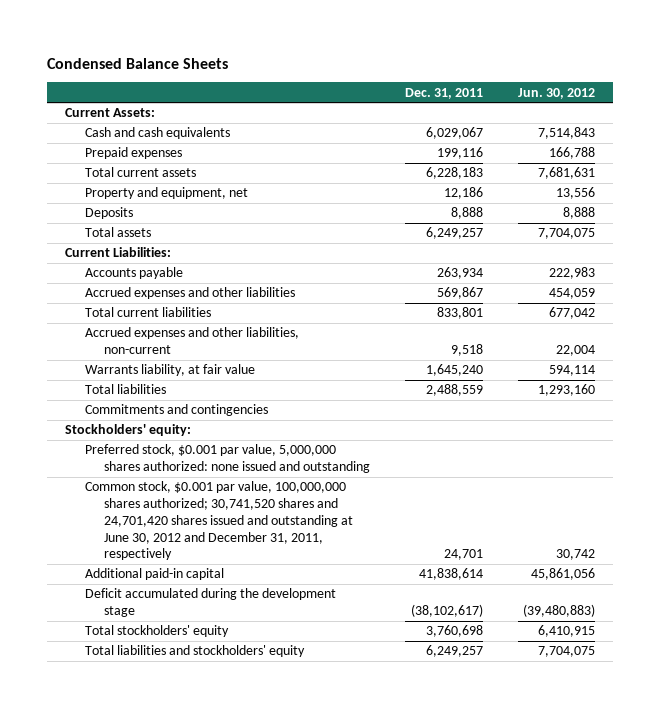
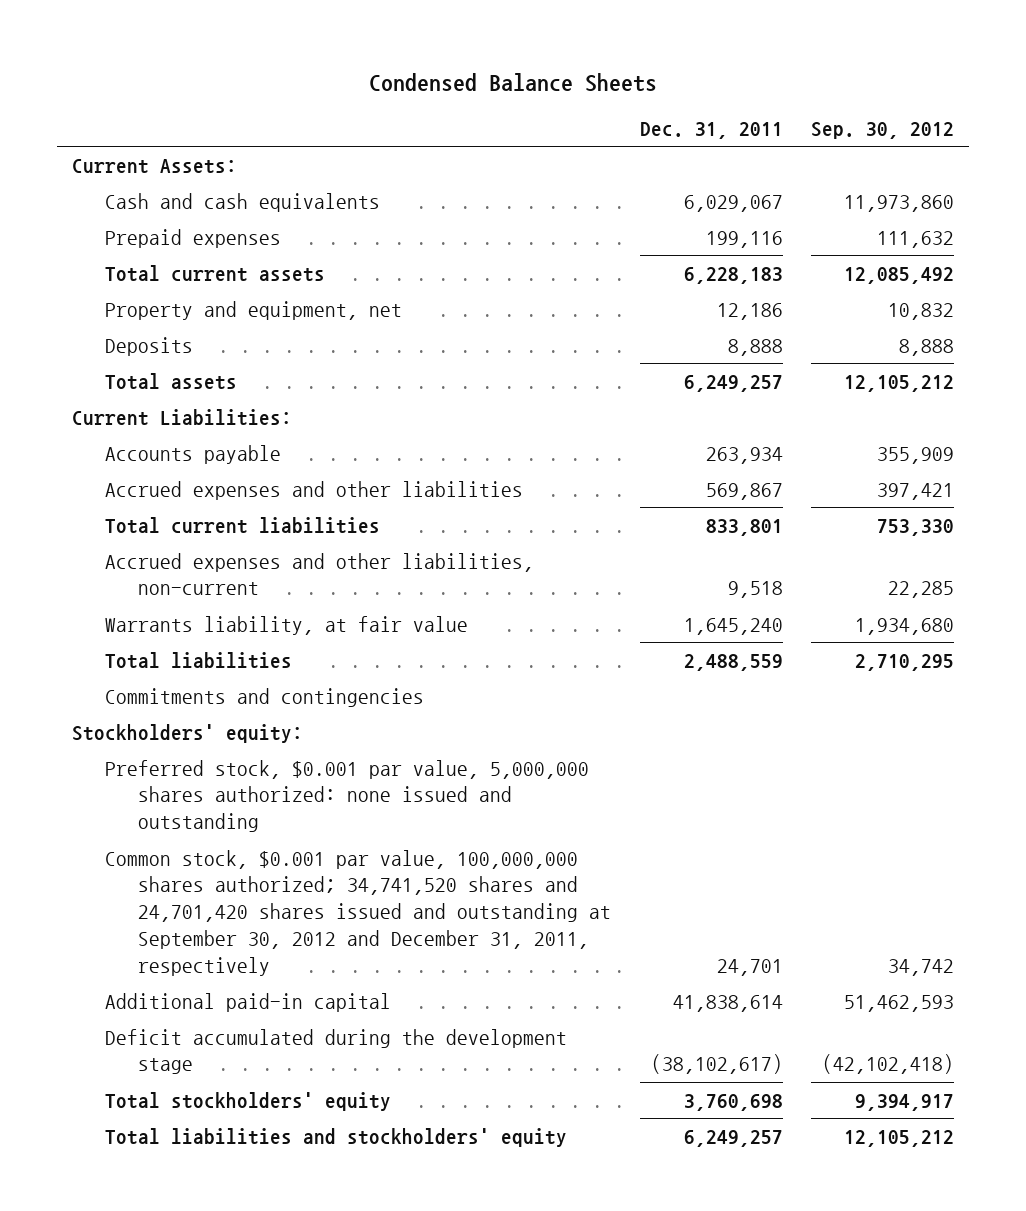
- | Dec. 31, 2011 | Jun. 30, 2012
+ | Dec. 31, 2011 | Sep. 30, 2012
- Common stock, $0.001 par value, 100,000,000 shares authorized; 30,741,520 shares and 24,701,420 shares issued and outstanding at June 30, 2012 and December 31, 2011, respectively | 24,701 | 30,742
+ Common stock, $0.001 par value, 100,000,000 shares authorized; 34,741,520 shares and 24,701,420 shares issued and outstanding at September 30, 2012 and December 31, 2011, respectively | 24,701 | 34,742

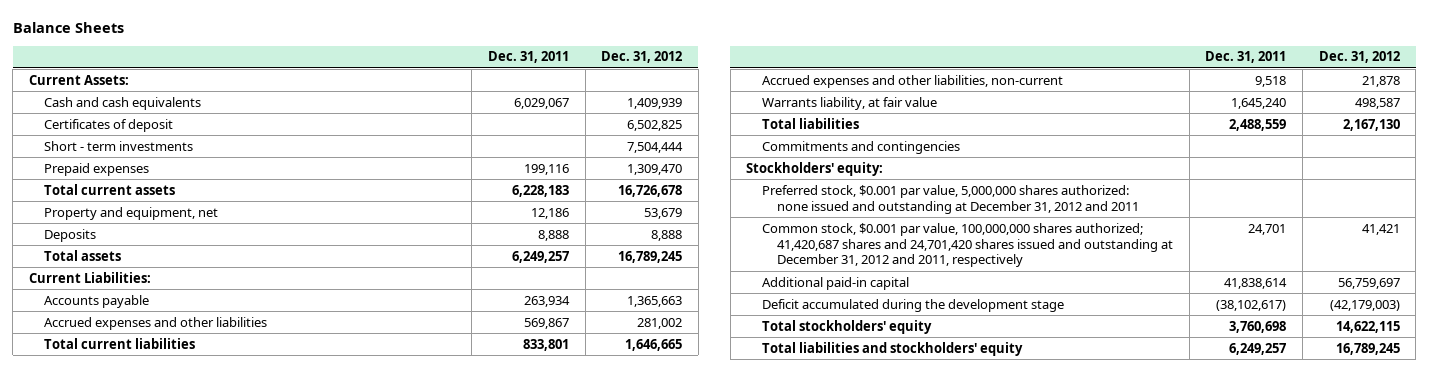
- Condensed Balance Sheets
+ Balance Sheets
- | Dec. 31, 2011 | Sep. 30, 2012
+ | Dec. 31, 2011 | Dec. 31, 2012
+ Certificates of deposit | | 6,502,825
+ Short - term investments | | 7,504,444
- Preferred stock, $0.001 par value, 5,000,000 shares authorized: none issued and outstanding
- Common stock, $0.001 par value, 100,000,000 shares authorized; 34,741,520 shares and 24,701,420 shares issued and outstanding at September 30, 2012 and December 31, 2011, respectively | 24,701 | 34,742
+ Preferred stock, $0.001 par value, 5,000,000 shares authorized: none issued and outstanding at December 31, 2012 and 2011
+ Common stock, $0.001 par value, 100,000,000 shares authorized; 41,420,687 shares and 24,701,420 shares issued and outstanding at December 31, 2012 and 2011, respectively | 24,701 | 41,421

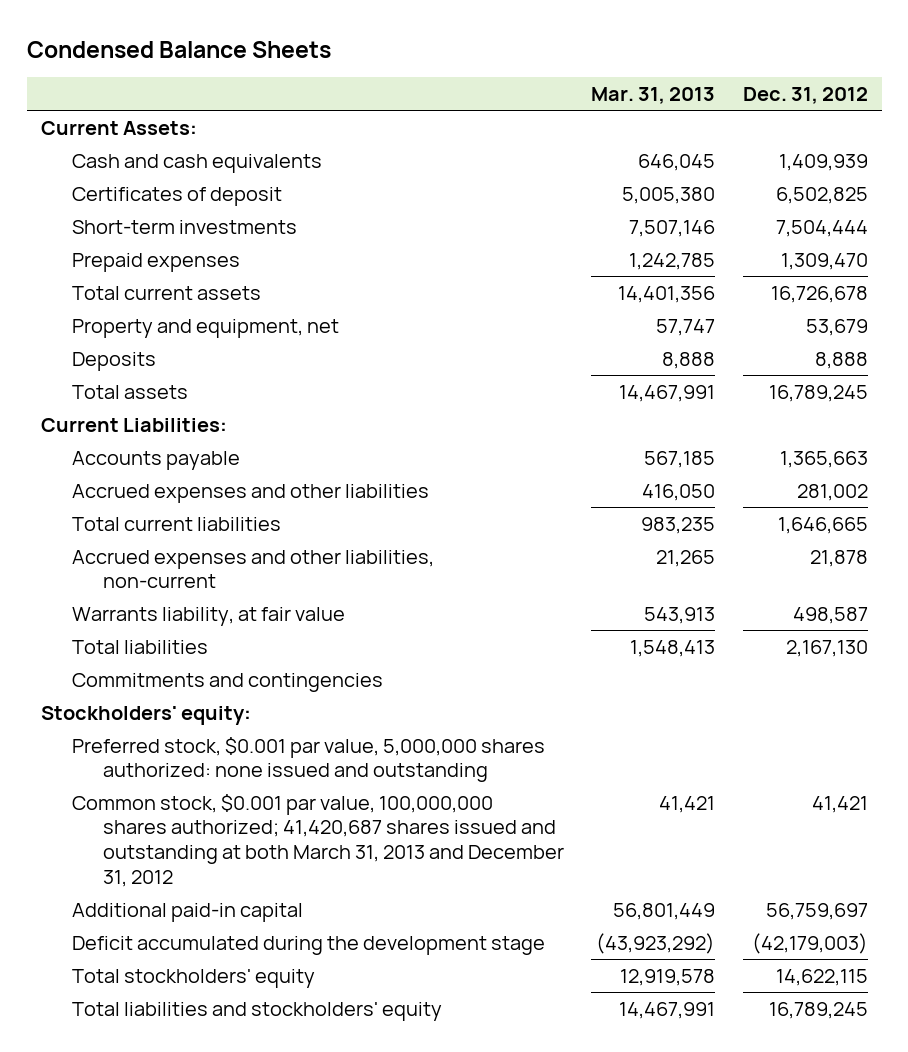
- Balance Sheets
+ Condensed Balance Sheets
- | Dec. 31, 2011 | Dec. 31, 2012
+ | Mar. 31, 2013 | Dec. 31, 2012
- Short - term investments | | 7,504,444
+ Short-term investments | 7,507,146 | 7,504,444
- Preferred stock, $0.001 par value, 5,000,000 shares authorized: none issued and outstanding at December 31, 2012 and 2011
- Common stock, $0.001 par value, 100,000,000 shares authorized; 41,420,687 shares and 24,701,420 shares issued and outstanding at December 31, 2012 and 2011, respectively | 24,701 | 41,421
+ Preferred stock, $0.001 par value, 5,000,000 shares authorized: none issued and outstanding
+ Common stock, $0.001 par value, 100,000,000 shares authorized; 41,420,687 shares issued and outstanding at both March 31, 2013 and December 31, 2012 | 41,421 | 41,421

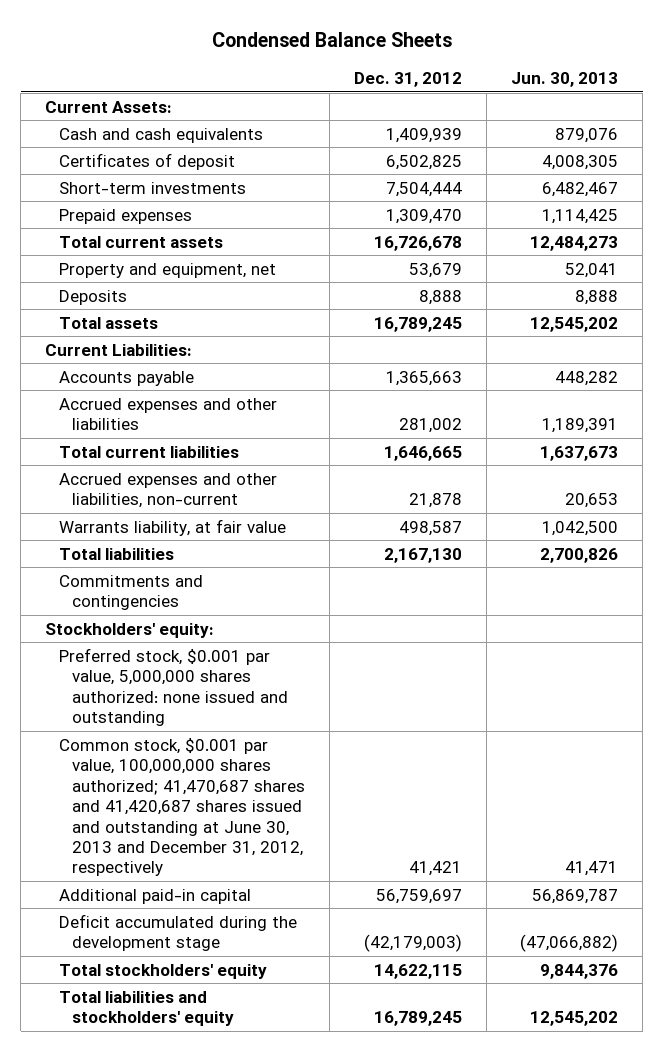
- | Mar. 31, 2013 | Dec. 31, 2012
+ | Dec. 31, 2012 | Jun. 30, 2013
- Common stock, $0.001 par value, 100,000,000 shares authorized; 41,420,687 shares issued and outstanding at both March 31, 2013 and December 31, 2012 | 41,421 | 41,421
+ Common stock, $0.001 par value, 100,000,000 shares authorized; 41,470,687 shares and 41,420,687 shares issued and outstanding at June 30, 2013 and December 31, 2012, respectively | 41,421 | 41,471

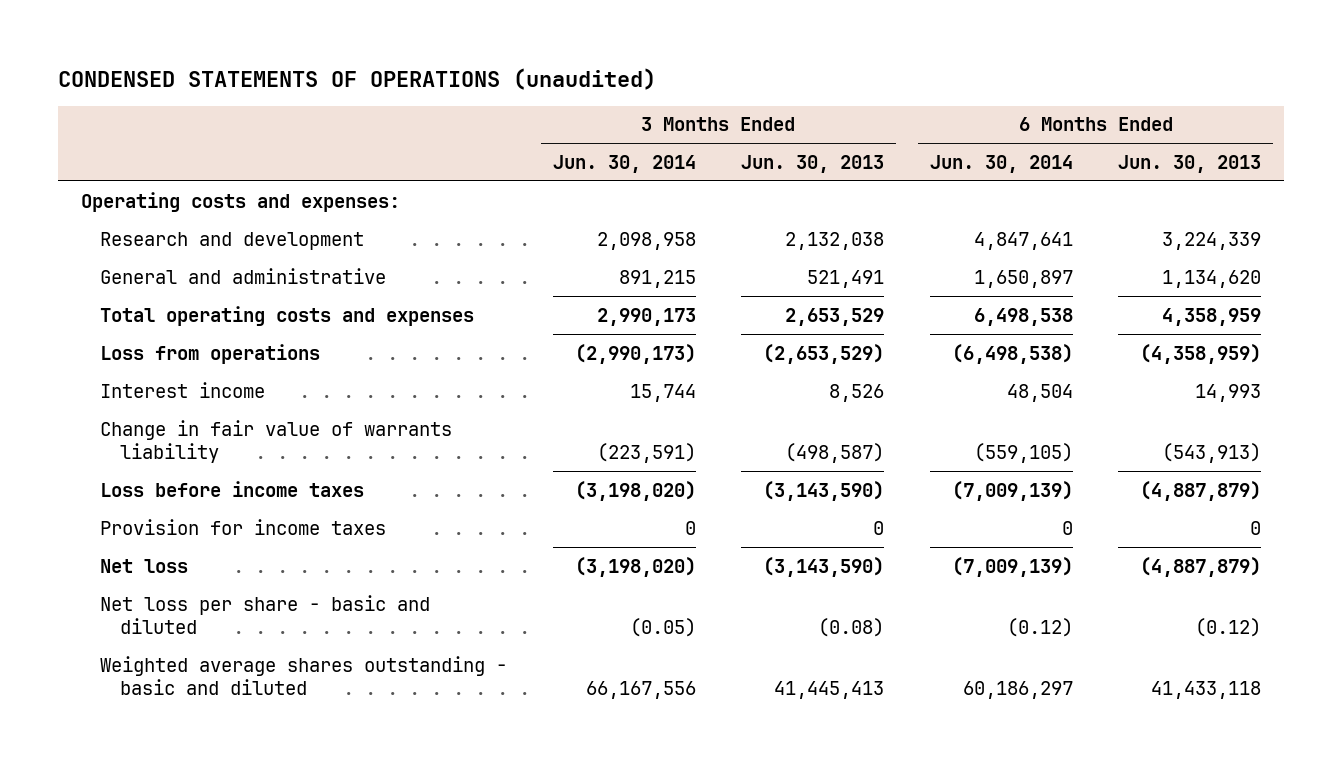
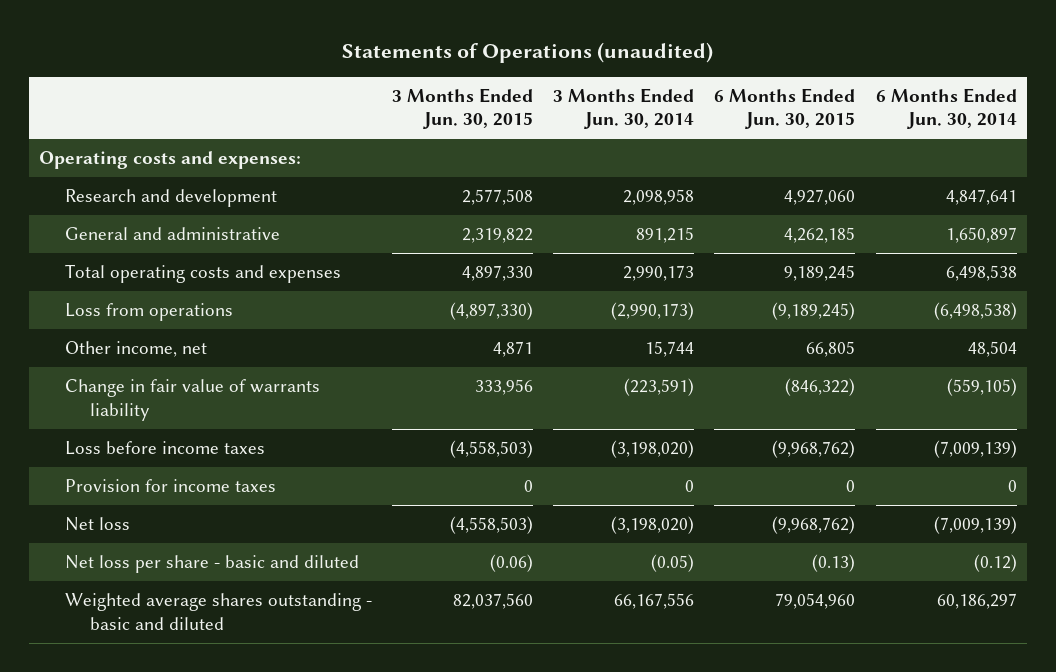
- CONDENSED STATEMENTS OF OPERATIONS (unaudited)
+ Statements of Operations (unaudited)
- | 3 Months Ended Jun. 30, 2014 | 3 Months Ended Jun. 30, 2013 | 6 Months Ended Jun. 30, 2014 | 6 Months Ended Jun. 30, 2013
+ | 3 Months Ended Jun. 30, 2015 | 3 Months Ended Jun. 30, 2014 | 6 Months Ended Jun. 30, 2015 | 6 Months Ended Jun. 30, 2014
- Interest income | 15,744 | 8,526 | 48,504 | 14,993
+ Other income, net | 4,871 | 15,744 | 66,805 | 48,504

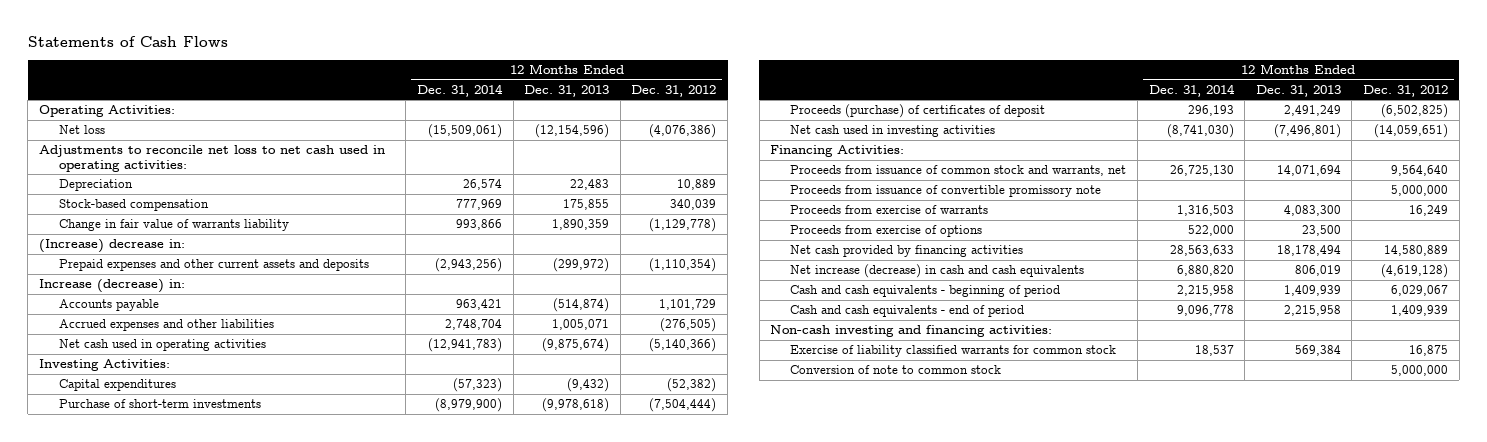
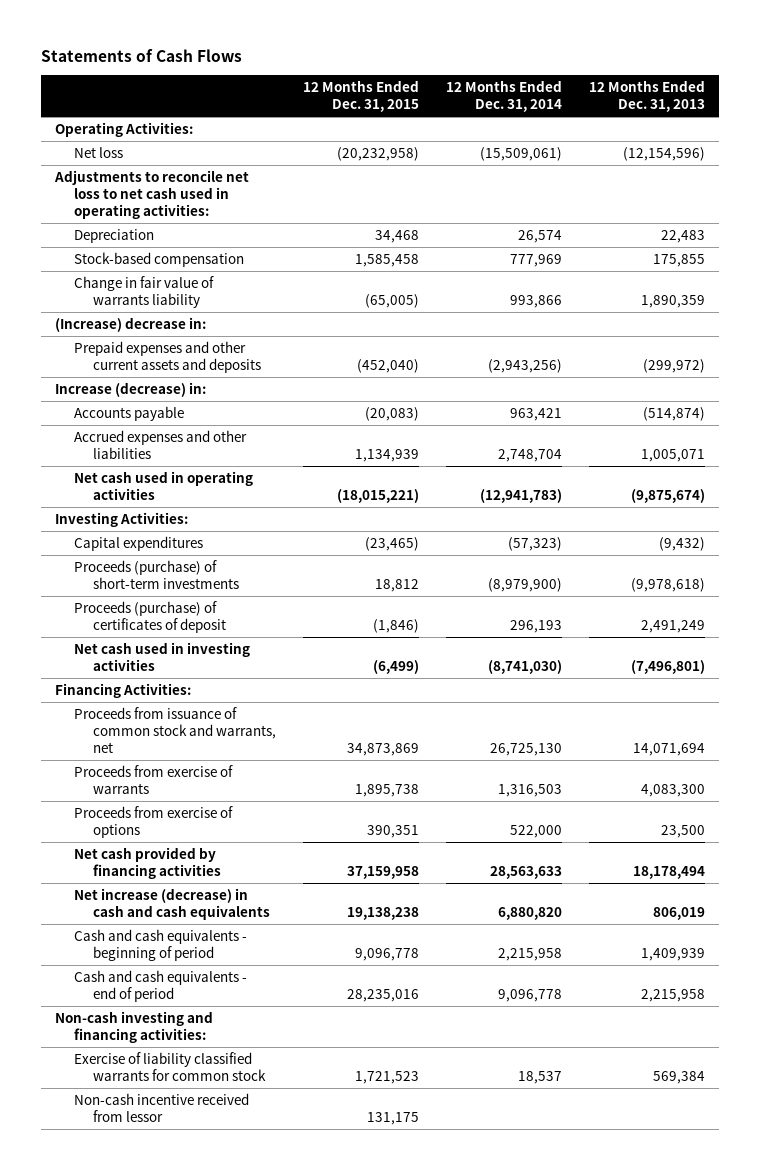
- | 12 Months Ended Dec. 31, 2014 | 12 Months Ended Dec. 31, 2013 | 12 Months Ended Dec. 31, 2012
+ | 12 Months Ended Dec. 31, 2015 | 12 Months Ended Dec. 31, 2014 | 12 Months Ended Dec. 31, 2013
- Purchase of short-term investments | (8,979,900) | (9,978,618) | (7,504,444)
+ Proceeds (purchase) of short-term investments | 18,812 | (8,979,900) | (9,978,618)
- Proceeds from issuance of convertible promissory note | | | 5,000,000
- Conversion of note to common stock | | | 5,000,000
+ Non-cash incentive received from lessor | 131,175 | |

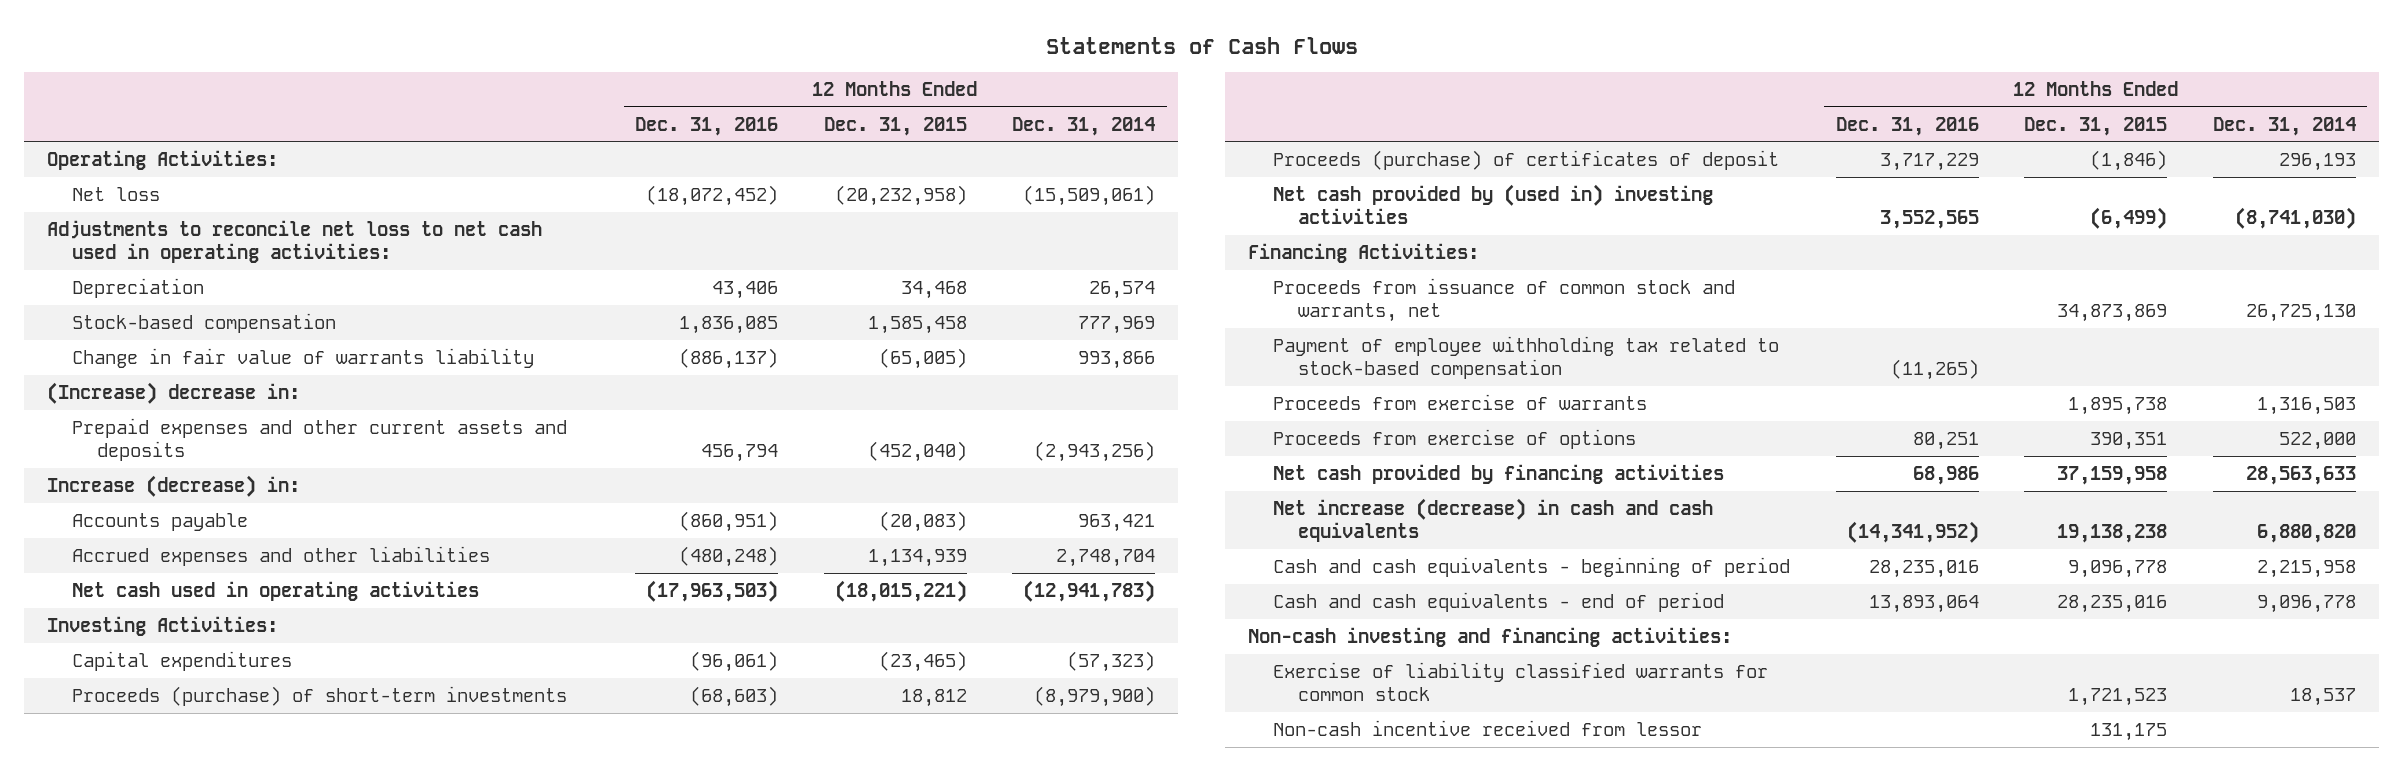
- | 12 Months Ended Dec. 31, 2015 | 12 Months Ended Dec. 31, 2014 | 12 Months Ended Dec. 31, 2013
+ | 12 Months Ended Dec. 31, 2016 | 12 Months Ended Dec. 31, 2015 | 12 Months Ended Dec. 31, 2014
- Net cash used in investing activities | (6,499) | (8,741,030) | (7,496,801)
+ Net cash provided by (used in) investing activities | 3,552,565 | (6,499) | (8,741,030)
+ Payment of employee withholding tax related to stock-based compensation | (11,265) | |

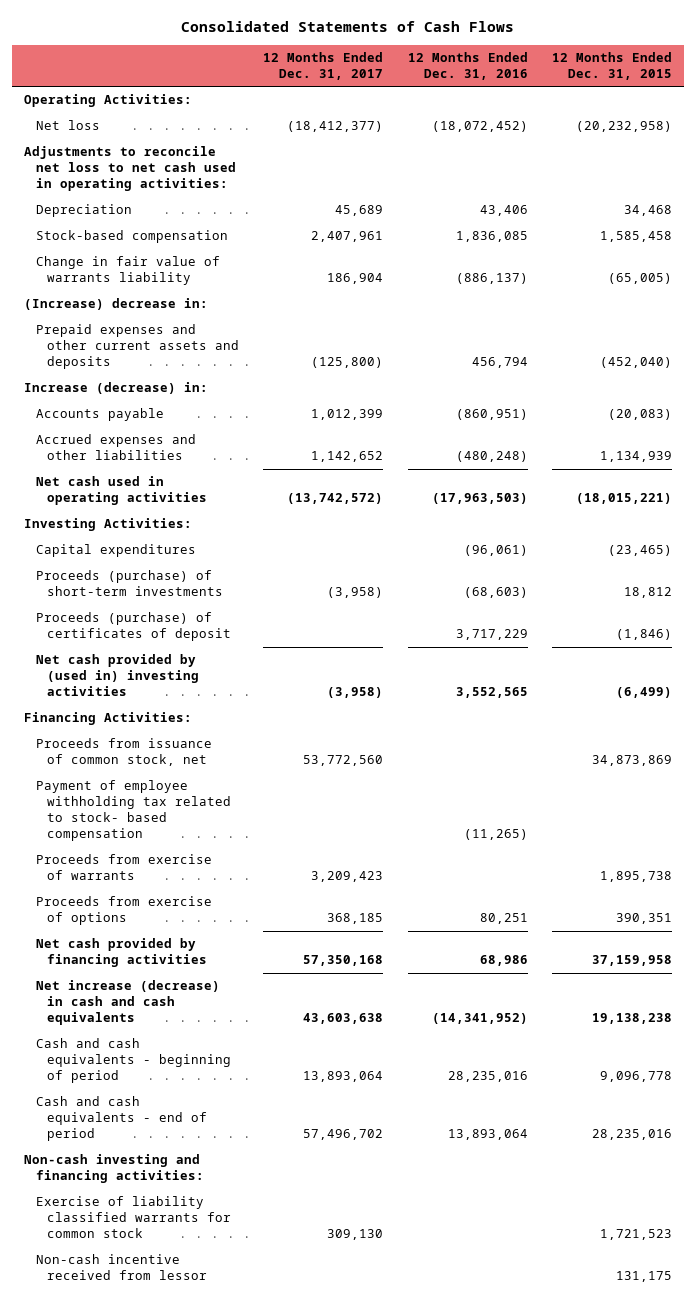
- Statements of Cash Flows
+ Consolidated Statements of Cash Flows
- | 12 Months Ended Dec. 31, 2016 | 12 Months Ended Dec. 31, 2015 | 12 Months Ended Dec. 31, 2014
+ | 12 Months Ended Dec. 31, 2017 | 12 Months Ended Dec. 31, 2016 | 12 Months Ended Dec. 31, 2015
- Proceeds from issuance of common stock and warrants, net | | 34,873,869 | 26,725,130
- Payment of employee withholding tax related to stock-based compensation | (11,265) | |
+ Proceeds from issuance of common stock, net | 53,772,560 | | 34,873,869
+ Payment of employee withholding tax related to stock- based compensation | | (11,265) |

